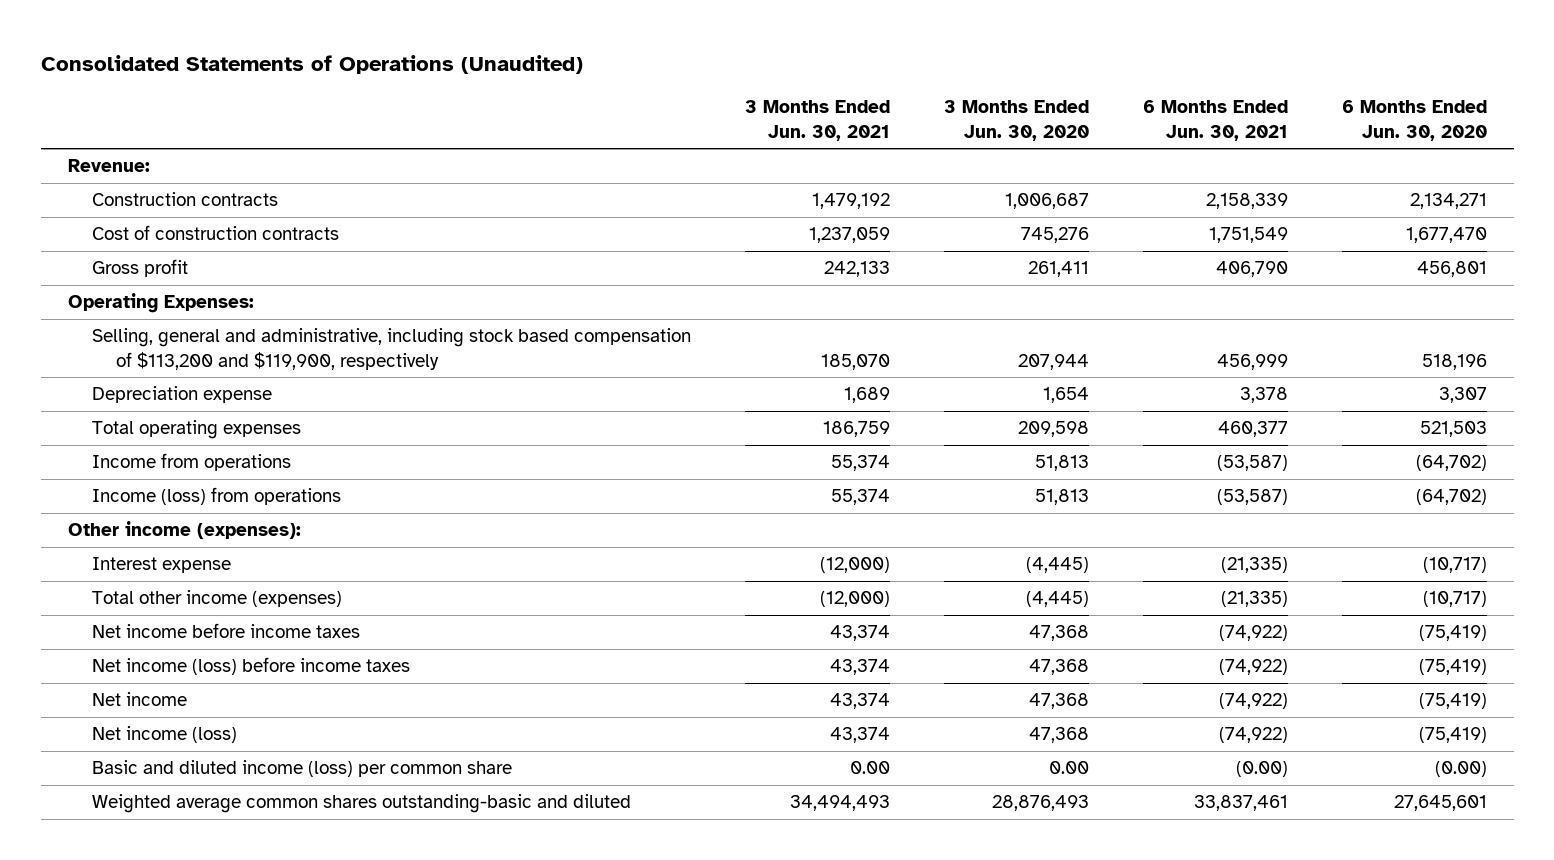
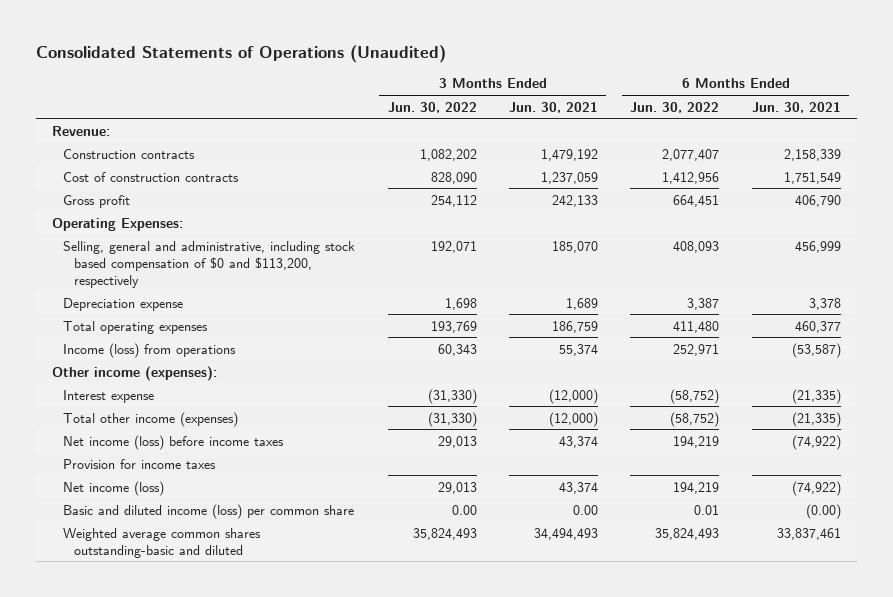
- | 3 Months Ended Jun. 30, 2021 | 3 Months Ended Jun. 30, 2020 | 6 Months Ended Jun. 30, 2021 | 6 Months Ended Jun. 30, 2020
+ | 3 Months Ended Jun. 30, 2022 | 3 Months Ended Jun. 30, 2021 | 6 Months Ended Jun. 30, 2022 | 6 Months Ended Jun. 30, 2021
- Selling, general and administrative, including stock based compensation of $113,200 and $119,900, respectively | 185,070 | 207,944 | 456,999 | 518,196
+ Selling, general and administrative, including stock based compensation of $0 and $113,200, respectively | 192,071 | 185,070 | 408,093 | 456,999
- Income from operations | 55,374 | 51,813 | (53,587) | (64,702)
- Net income before income taxes | 43,374 | 47,368 | (74,922) | (75,419)
- Net income | 43,374 | 47,368 | (74,922) | (75,419)
+ Provision for income taxes

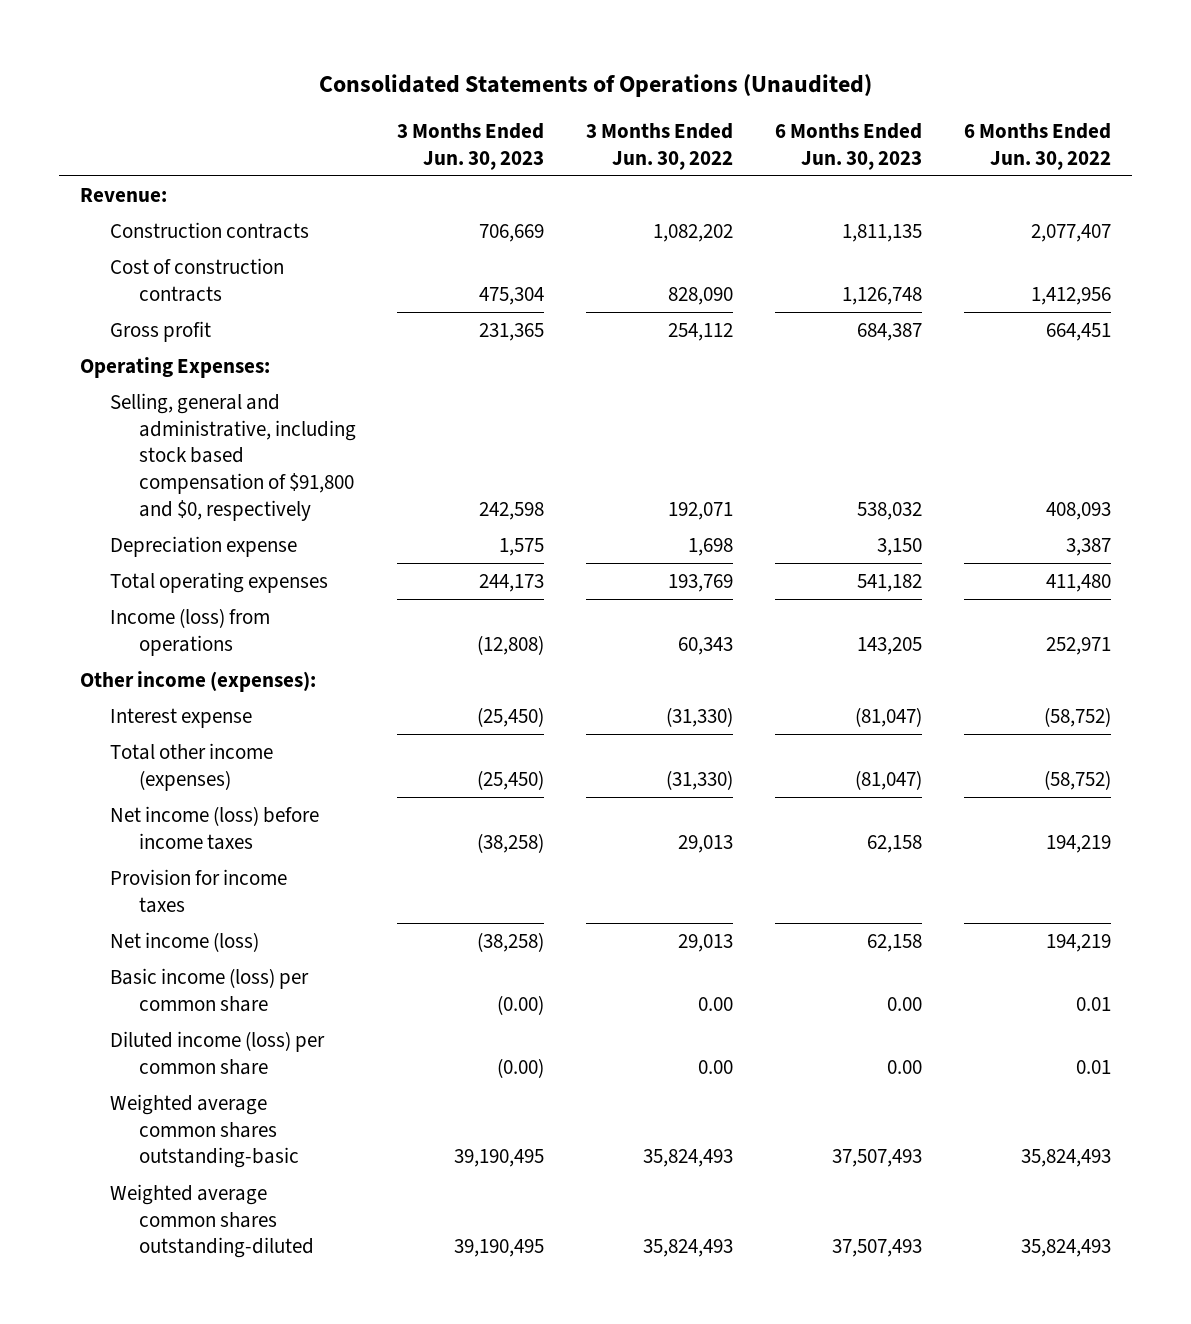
- | 3 Months Ended Jun. 30, 2022 | 3 Months Ended Jun. 30, 2021 | 6 Months Ended Jun. 30, 2022 | 6 Months Ended Jun. 30, 2021
+ | 3 Months Ended Jun. 30, 2023 | 3 Months Ended Jun. 30, 2022 | 6 Months Ended Jun. 30, 2023 | 6 Months Ended Jun. 30, 2022
- Selling, general and administrative, including stock based compensation of $0 and $113,200, respectively | 192,071 | 185,070 | 408,093 | 456,999
+ Selling, general and administrative, including stock based compensation of $91,800 and $0, respectively | 242,598 | 192,071 | 538,032 | 408,093
- Basic and diluted income (loss) per common share | 0.00 | 0.00 | 0.01 | (0.00)
- Weighted average common shares outstanding-basic and diluted | 35,824,493 | 34,494,493 | 35,824,493 | 33,837,461
+ Basic income (loss) per common share | (0.00) | 0.00 | 0.00 | 0.01
+ Diluted income (loss) per common share | (0.00) | 0.00 | 0.00 | 0.01
+ Weighted average common shares outstanding-basic | 39,190,495 | 35,824,493 | 37,507,493 | 35,824,493
+ Weighted average common shares outstanding-diluted | 39,190,495 | 35,824,493 | 37,507,493 | 35,824,493

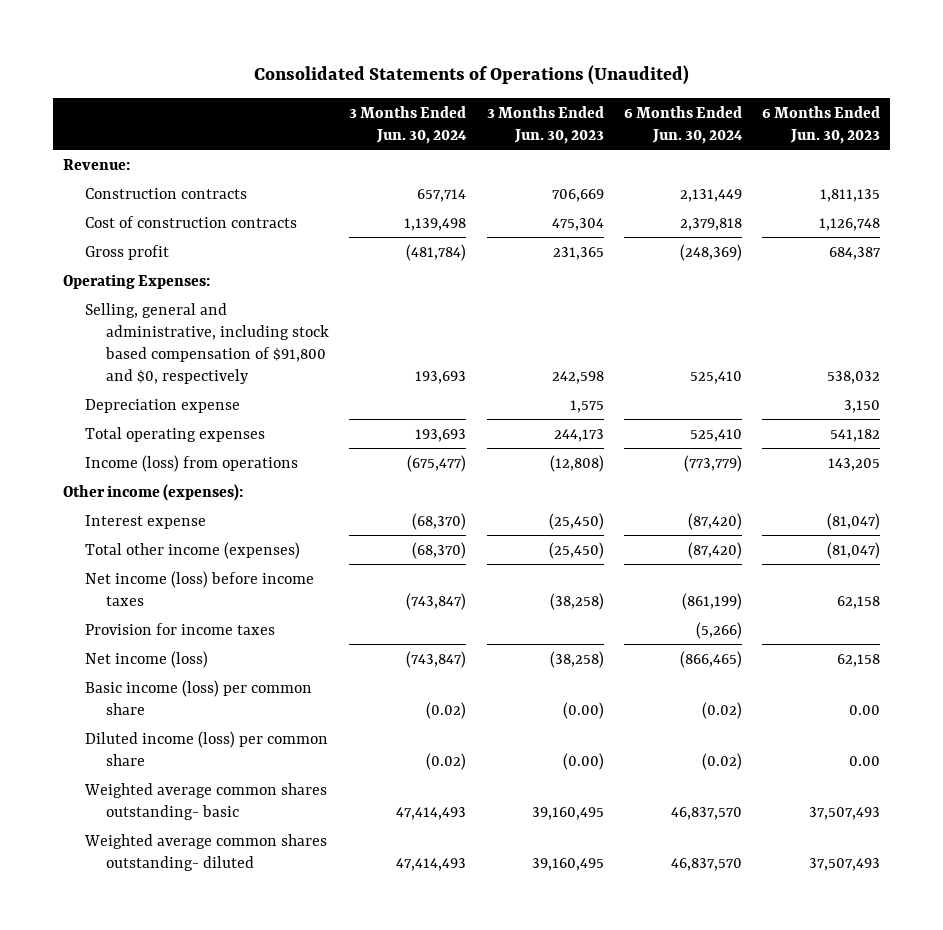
- | 3 Months Ended Jun. 30, 2023 | 3 Months Ended Jun. 30, 2022 | 6 Months Ended Jun. 30, 2023 | 6 Months Ended Jun. 30, 2022
+ | 3 Months Ended Jun. 30, 2024 | 3 Months Ended Jun. 30, 2023 | 6 Months Ended Jun. 30, 2024 | 6 Months Ended Jun. 30, 2023
- Weighted average common shares outstanding-basic | 39,190,495 | 35,824,493 | 37,507,493 | 35,824,493
- Weighted average common shares outstanding-diluted | 39,190,495 | 35,824,493 | 37,507,493 | 35,824,493
+ Weighted average common shares outstanding- basic | 47,414,493 | 39,160,495 | 46,837,570 | 37,507,493
+ Weighted average common shares outstanding- diluted | 47,414,493 | 39,160,495 | 46,837,570 | 37,507,493

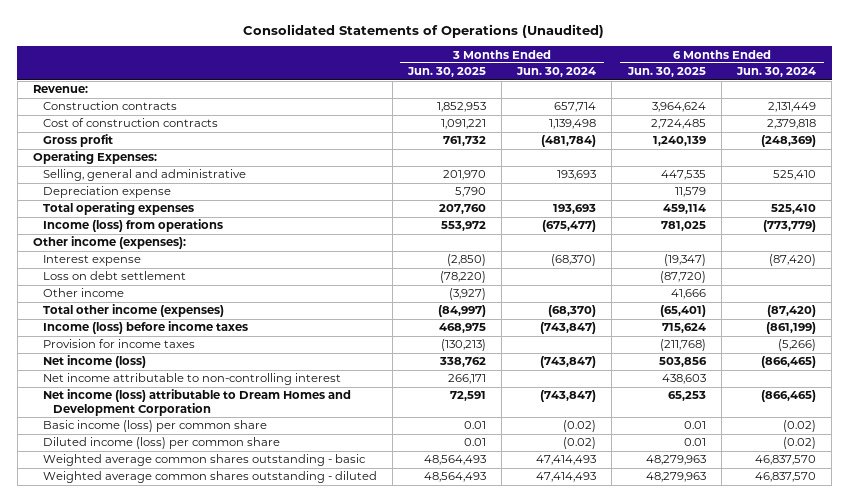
- | 3 Months Ended Jun. 30, 2024 | 3 Months Ended Jun. 30, 2023 | 6 Months Ended Jun. 30, 2024 | 6 Months Ended Jun. 30, 2023
+ | 3 Months Ended Jun. 30, 2025 | 3 Months Ended Jun. 30, 2024 | 6 Months Ended Jun. 30, 2025 | 6 Months Ended Jun. 30, 2024
- Selling, general and administrative, including stock based compensation of $91,800 and $0, respectively | 193,693 | 242,598 | 525,410 | 538,032
+ Selling, general and administrative | 201,970 | 193,693 | 447,535 | 525,410
+ Loss on debt settlement | (78,220) | | (87,720) |
+ Other income | (3,927) | | 41,666 |
- Net income (loss) before income taxes | (743,847) | (38,258) | (861,199) | 62,158
+ Income (loss) before income taxes | 468,975 | (743,847) | 715,624 | (861,199)
+ Net income attributable to non-controlling interest | 266,171 | | 438,603 |
+ Net income (loss) attributable to Dream Homes and Development Corporation | 72,591 | (743,847) | 65,253 | (866,465)
- Weighted average common shares outstanding- basic | 47,414,493 | 39,160,495 | 46,837,570 | 37,507,493
- Weighted average common shares outstanding- diluted | 47,414,493 | 39,160,495 | 46,837,570 | 37,507,493
+ Weighted average common shares outstanding - basic | 48,564,493 | 47,414,493 | 48,279,963 | 46,837,570
+ Weighted average common shares outstanding - diluted | 48,564,493 | 47,414,493 | 48,279,963 | 46,837,570

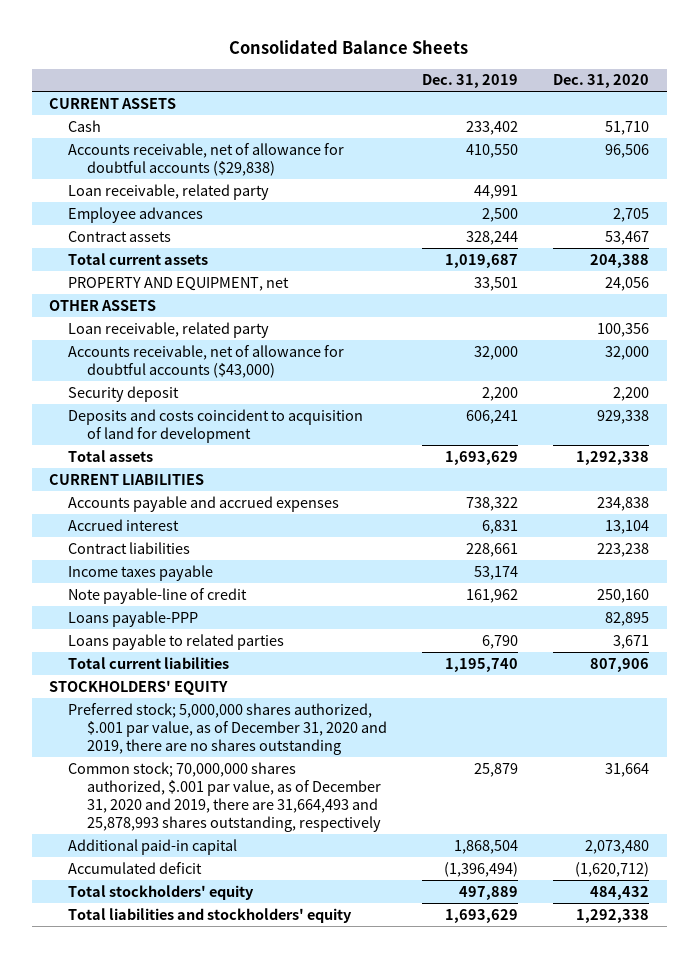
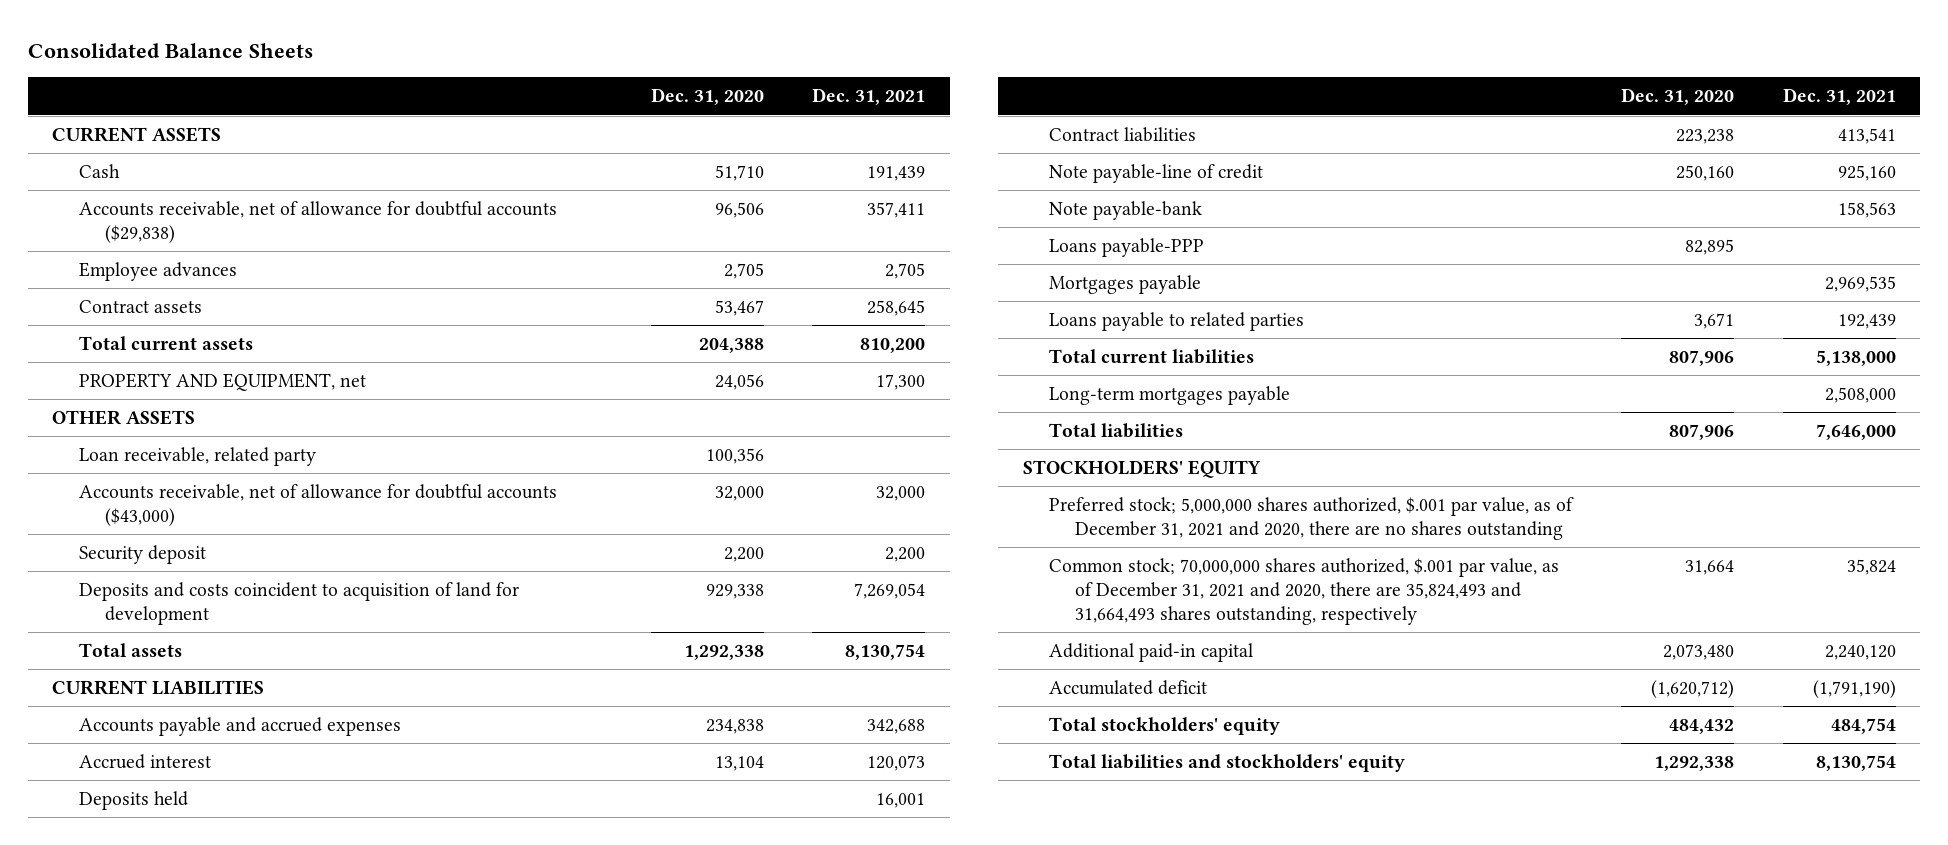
- | Dec. 31, 2019 | Dec. 31, 2020
+ | Dec. 31, 2020 | Dec. 31, 2021
- Loan receivable, related party | 44,991 |
+ Deposits held | | 16,001
- Income taxes payable | 53,174 |
+ Note payable-bank | | 158,563
+ Mortgages payable | | 2,969,535
+ Long-term mortgages payable | | 2,508,000
+ Total liabilities | 807,906 | 7,646,000
- Preferred stock; 5,000,000 shares authorized, $.001 par value, as of December 31, 2020 and 2019, there are no shares outstanding
- Common stock; 70,000,000 shares authorized, $.001 par value, as of December 31, 2020 and 2019, there are 31,664,493 and 25,878,993 shares outstanding, respectively | 25,879 | 31,664
+ Preferred stock; 5,000,000 shares authorized, $.001 par value, as of December 31, 2021 and 2020, there are no shares outstanding
+ Common stock; 70,000,000 shares authorized, $.001 par value, as of December 31, 2021 and 2020, there are 35,824,493 and 31,664,493 shares outstanding, respectively | 31,664 | 35,824

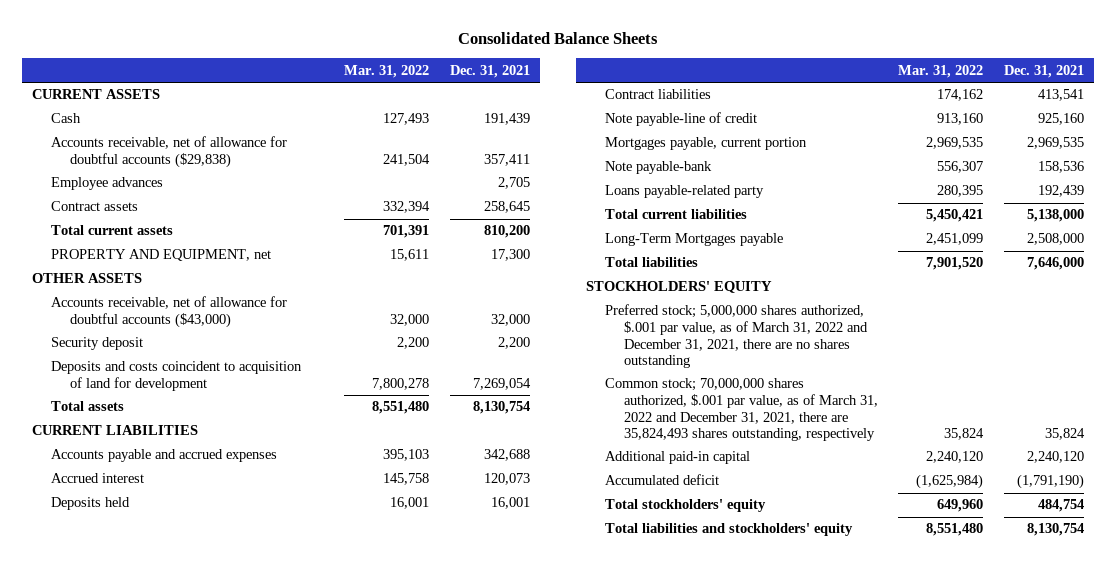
- | Dec. 31, 2020 | Dec. 31, 2021
+ | Mar. 31, 2022 | Dec. 31, 2021
- Loan receivable, related party | 100,356 |
- Note payable-bank | | 158,563
- Loans payable-PPP | 82,895 |
- Mortgages payable | | 2,969,535
- Loans payable to related parties | 3,671 | 192,439
+ Mortgages payable, current portion | 2,969,535 | 2,969,535
+ Note payable-bank | 556,307 | 158,536
+ Loans payable-related party | 280,395 | 192,439
- Long-term mortgages payable | | 2,508,000
+ Long-Term Mortgages payable | 2,451,099 | 2,508,000
- Preferred stock; 5,000,000 shares authorized, $.001 par value, as of December 31, 2021 and 2020, there are no shares outstanding
- Common stock; 70,000,000 shares authorized, $.001 par value, as of December 31, 2021 and 2020, there are 35,824,493 and 31,664,493 shares outstanding, respectively | 31,664 | 35,824
+ Preferred stock; 5,000,000 shares authorized, $.001 par value, as of March 31, 2022 and December 31, 2021, there are no shares outstanding
+ Common stock; 70,000,000 shares authorized, $.001 par value, as of March 31, 2022 and December 31, 2021, there are 35,824,493 shares outstanding, respectively | 35,824 | 35,824

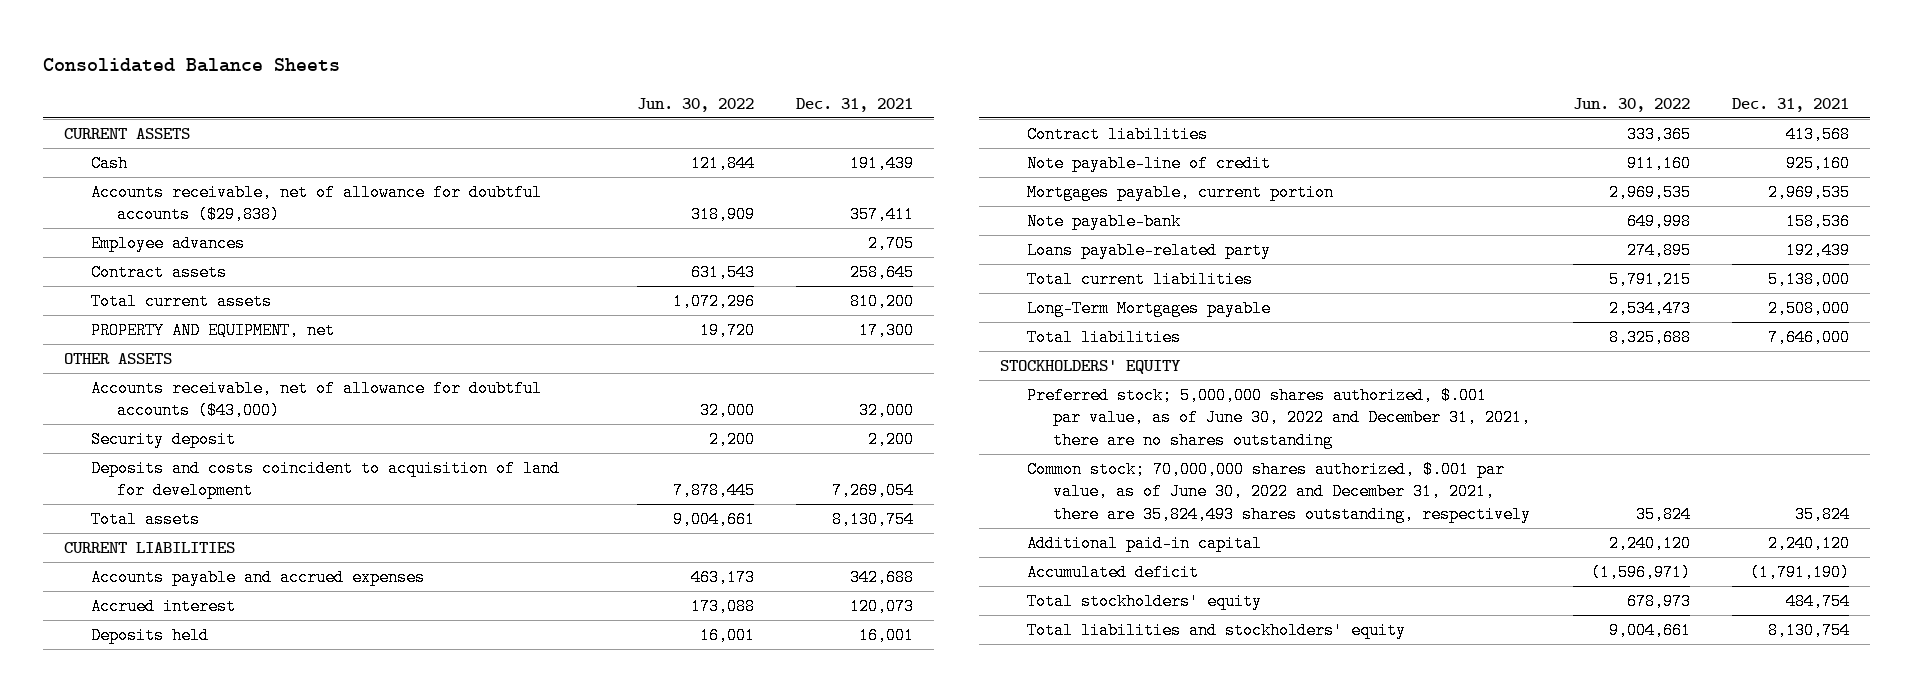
- | Mar. 31, 2022 | Dec. 31, 2021
+ | Jun. 30, 2022 | Dec. 31, 2021
- Contract liabilities | 174,162 | 413,541
+ Contract liabilities | 333,365 | 413,568
- Preferred stock; 5,000,000 shares authorized, $.001 par value, as of March 31, 2022 and December 31, 2021, there are no shares outstanding
- Common stock; 70,000,000 shares authorized, $.001 par value, as of March 31, 2022 and December 31, 2021, there are 35,824,493 shares outstanding, respectively | 35,824 | 35,824
+ Preferred stock; 5,000,000 shares authorized, $.001 par value, as of June 30, 2022 and December 31, 2021, there are no shares outstanding
+ Common stock; 70,000,000 shares authorized, $.001 par value, as of June 30, 2022 and December 31, 2021, there are 35,824,493 shares outstanding, respectively | 35,824 | 35,824

